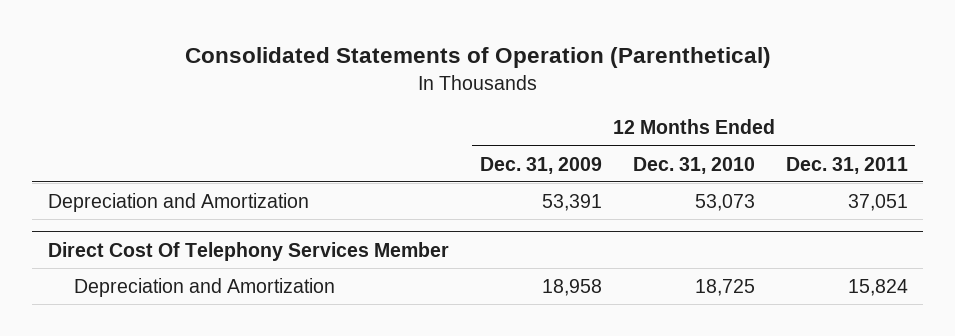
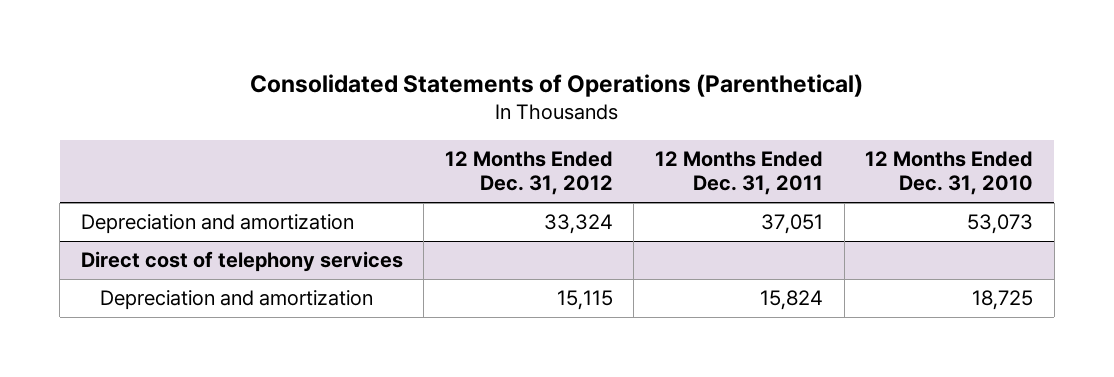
- Consolidated Statements of Operation (Parenthetical)
+ Consolidated Statements of Operations (Parenthetical)
- | 12 Months Ended Dec. 31, 2009 | 12 Months Ended Dec. 31, 2010 | 12 Months Ended Dec. 31, 2011
+ | 12 Months Ended Dec. 31, 2012 | 12 Months Ended Dec. 31, 2011 | 12 Months Ended Dec. 31, 2010
- Depreciation and Amortization | 53,391 | 53,073 | 37,051
- Direct Cost Of Telephony Services Member
- Depreciation and Amortization | 18,958 | 18,725 | 15,824
+ Depreciation and amortization | 33,324 | 37,051 | 53,073
+ Direct cost of telephony services
+ Depreciation and amortization | 15,115 | 15,824 | 18,725

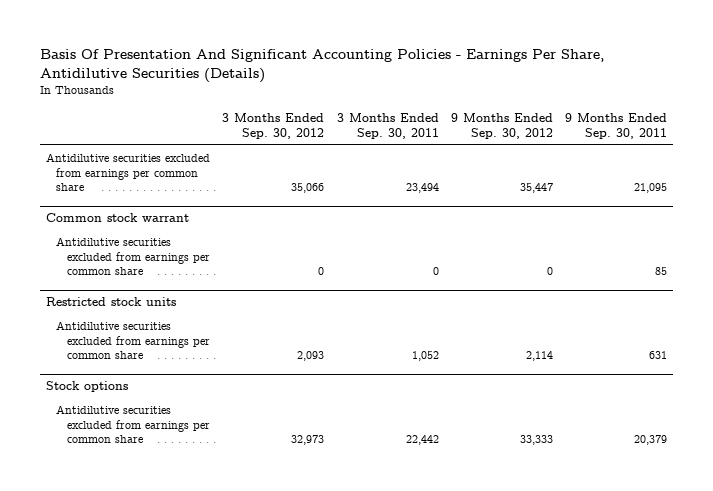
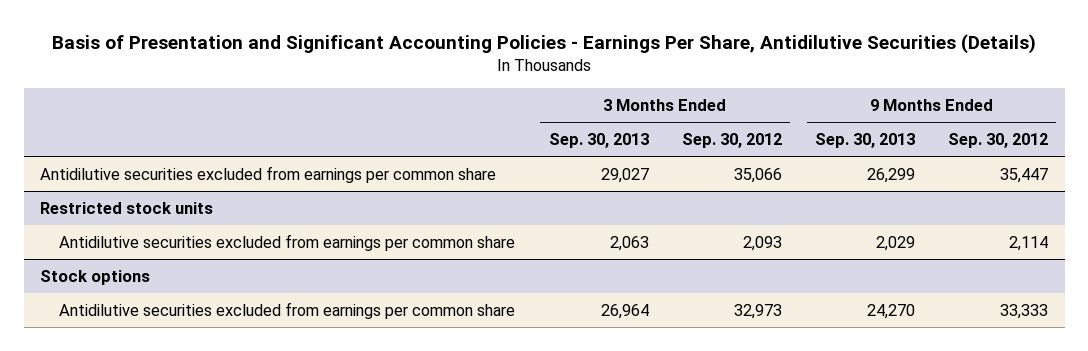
- Basis Of Presentation And Significant Accounting Policies - Earnings Per Share, Antidilutive Securities (Details)
+ Basis of Presentation and Significant Accounting Policies - Earnings Per Share, Antidilutive Securities (Details)
- | 3 Months Ended Sep. 30, 2012 | 3 Months Ended Sep. 30, 2011 | 9 Months Ended Sep. 30, 2012 | 9 Months Ended Sep. 30, 2011
+ | 3 Months Ended Sep. 30, 2013 | 3 Months Ended Sep. 30, 2012 | 9 Months Ended Sep. 30, 2013 | 9 Months Ended Sep. 30, 2012
- Common stock warrant
- Antidilutive securities excluded from earnings per common share | 0 | 0 | 0 | 85

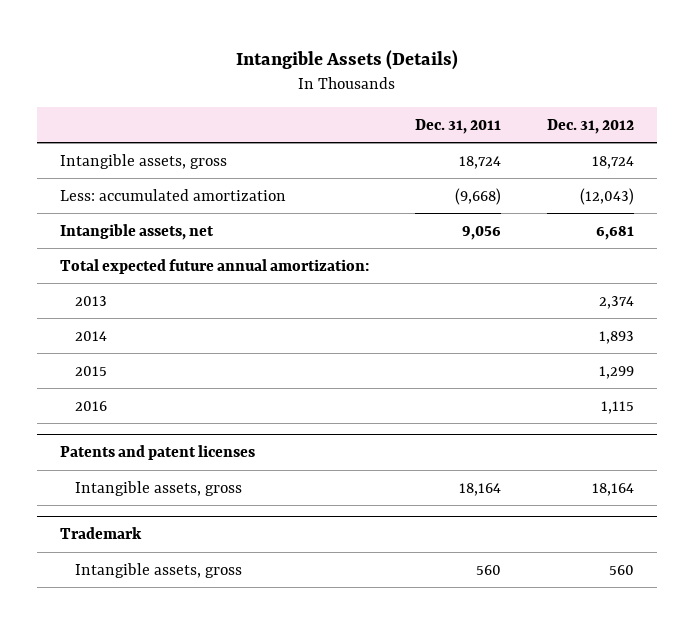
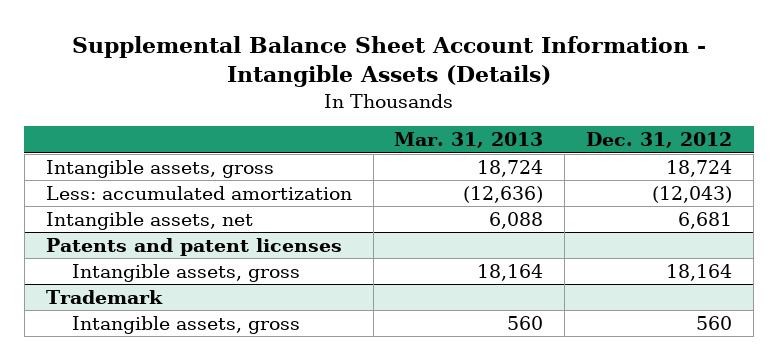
- Intangible Assets (Details)
+ Supplemental Balance Sheet Account Information - Intangible Assets (Details)
- | Dec. 31, 2011 | Dec. 31, 2012
+ | Mar. 31, 2013 | Dec. 31, 2012
- Total expected future annual amortization:
- 2013 | | 2,374
- 2014 | | 1,893
- 2015 | | 1,299
- 2016 | | 1,115

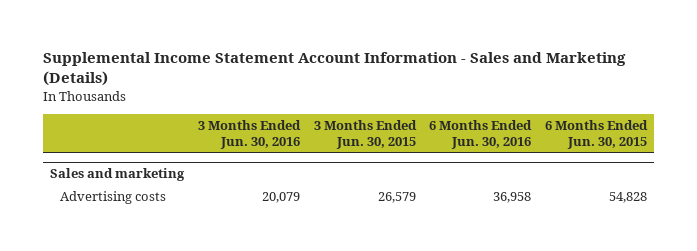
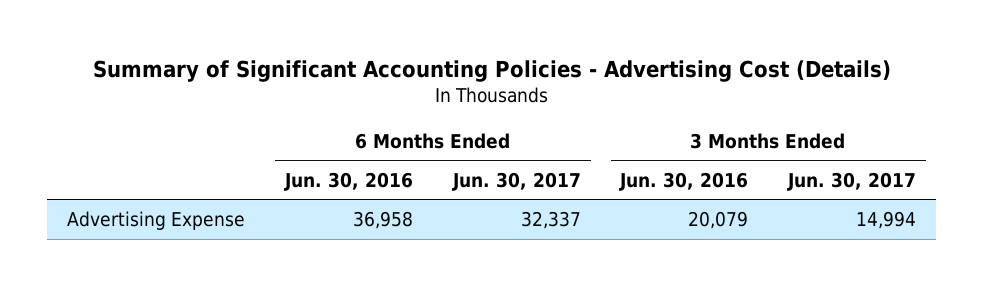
- Supplemental Income Statement Account Information - Sales and Marketing (Details)
+ Summary of Significant Accounting Policies - Advertising Cost (Details)
- | 3 Months Ended Jun. 30, 2016 | 3 Months Ended Jun. 30, 2015 | 6 Months Ended Jun. 30, 2016 | 6 Months Ended Jun. 30, 2015
+ | 6 Months Ended Jun. 30, 2016 | 6 Months Ended Jun. 30, 2017 | 3 Months Ended Jun. 30, 2016 | 3 Months Ended Jun. 30, 2017
- Sales and marketing
- Advertising costs | 20,079 | 26,579 | 36,958 | 54,828
+ Advertising Expense | 36,958 | 32,337 | 20,079 | 14,994

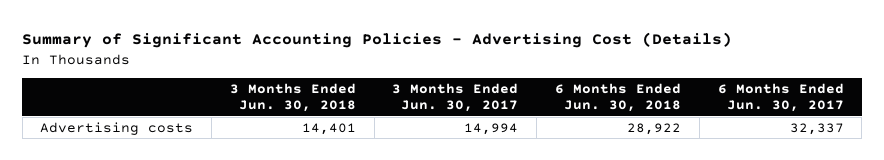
- | 6 Months Ended Jun. 30, 2016 | 6 Months Ended Jun. 30, 2017 | 3 Months Ended Jun. 30, 2016 | 3 Months Ended Jun. 30, 2017
+ | 3 Months Ended Jun. 30, 2018 | 3 Months Ended Jun. 30, 2017 | 6 Months Ended Jun. 30, 2018 | 6 Months Ended Jun. 30, 2017
- Advertising Expense | 36,958 | 32,337 | 20,079 | 14,994
+ Advertising costs | 14,401 | 14,994 | 28,922 | 32,337

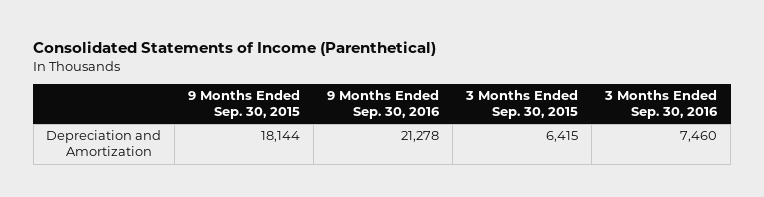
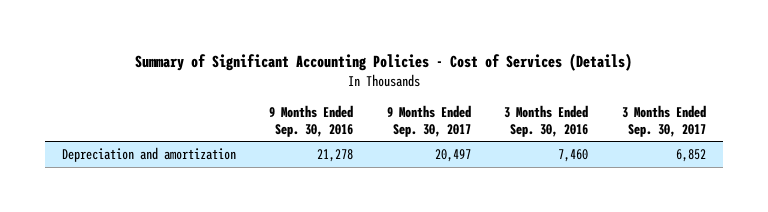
- Consolidated Statements of Income (Parenthetical)
+ Summary of Significant Accounting Policies - Cost of Services (Details)
- | 9 Months Ended Sep. 30, 2015 | 9 Months Ended Sep. 30, 2016 | 3 Months Ended Sep. 30, 2015 | 3 Months Ended Sep. 30, 2016
+ | 9 Months Ended Sep. 30, 2016 | 9 Months Ended Sep. 30, 2017 | 3 Months Ended Sep. 30, 2016 | 3 Months Ended Sep. 30, 2017
- Depreciation and Amortization | 18,144 | 21,278 | 6,415 | 7,460
+ Depreciation and amortization | 21,278 | 20,497 | 7,460 | 6,852

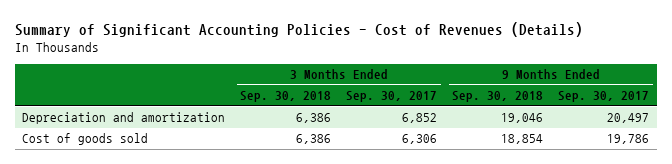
- Summary of Significant Accounting Policies - Cost of Services (Details)
+ Summary of Significant Accounting Policies - Cost of Revenues (Details)
- | 9 Months Ended Sep. 30, 2016 | 9 Months Ended Sep. 30, 2017 | 3 Months Ended Sep. 30, 2016 | 3 Months Ended Sep. 30, 2017
+ | 3 Months Ended Sep. 30, 2018 | 3 Months Ended Sep. 30, 2017 | 9 Months Ended Sep. 30, 2018 | 9 Months Ended Sep. 30, 2017
+ Cost of goods sold | 6,386 | 6,306 | 18,854 | 19,786

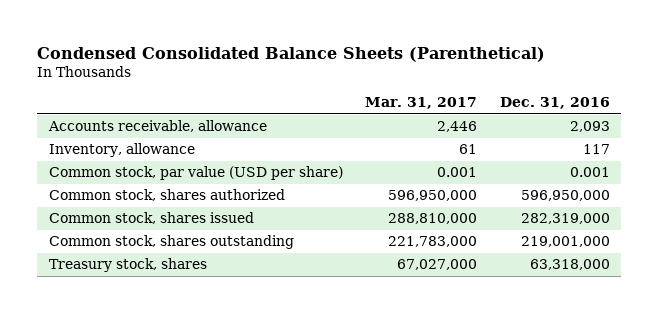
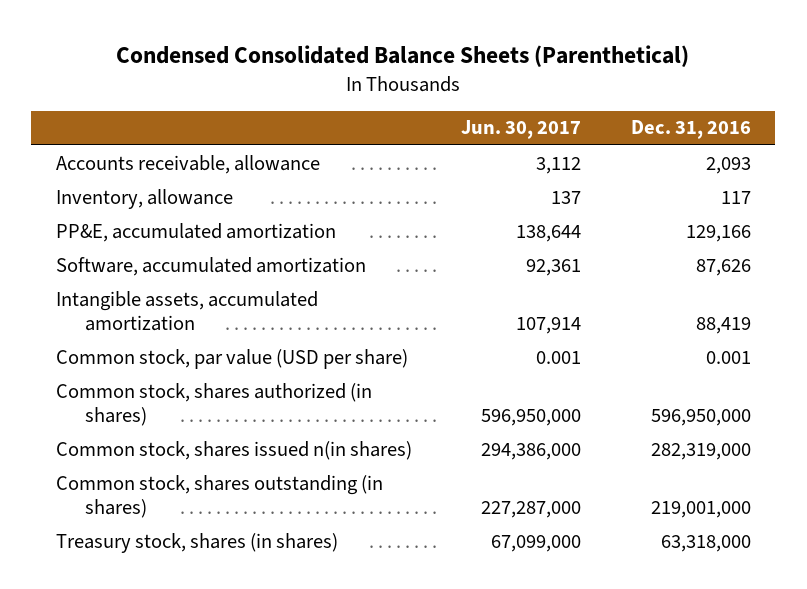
- | Mar. 31, 2017 | Dec. 31, 2016
+ | Jun. 30, 2017 | Dec. 31, 2016
+ PP&E, accumulated amortization | 138,644 | 129,166
+ Software, accumulated amortization | 92,361 | 87,626
+ Intangible assets, accumulated amortization | 107,914 | 88,419
- Common stock, shares authorized | 596,950,000 | 596,950,000
- Common stock, shares issued | 288,810,000 | 282,319,000
- Common stock, shares outstanding | 221,783,000 | 219,001,000
- Treasury stock, shares | 67,027,000 | 63,318,000
+ Common stock, shares authorized (in shares) | 596,950,000 | 596,950,000
+ Common stock, shares issued n(in shares) | 294,386,000 | 282,319,000
+ Common stock, shares outstanding (in shares) | 227,287,000 | 219,001,000
+ Treasury stock, shares (in shares) | 67,099,000 | 63,318,000

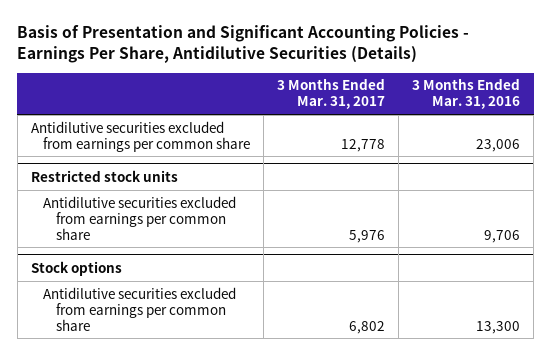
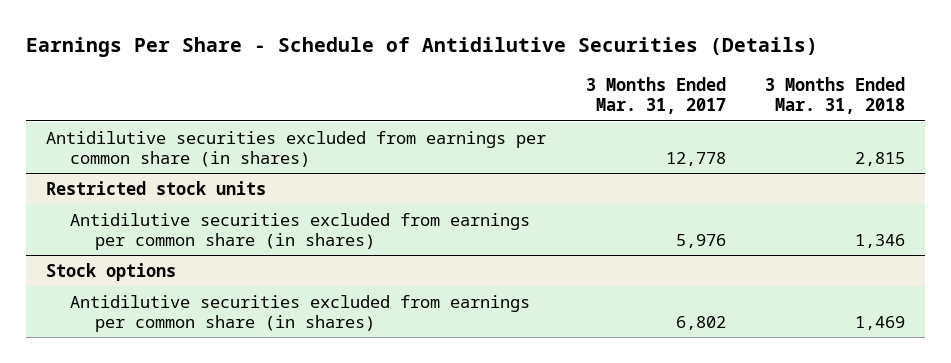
- Basis of Presentation and Significant Accounting Policies - Earnings Per Share, Antidilutive Securities (Details)
+ Earnings Per Share - Schedule of Antidilutive Securities (Details)
- | 3 Months Ended Mar. 31, 2017 | 3 Months Ended Mar. 31, 2016
+ | 3 Months Ended Mar. 31, 2017 | 3 Months Ended Mar. 31, 2018
- Antidilutive securities excluded from earnings per common share | 12,778 | 23,006
+ Antidilutive securities excluded from earnings per common share (in shares) | 12,778 | 2,815
@ Restricted stock units
- Antidilutive securities excluded from earnings per common share | 5,976 | 9,706
+ Antidilutive securities excluded from earnings per common share (in shares) | 5,976 | 1,346
@ Stock options
- Antidilutive securities excluded from earnings per common share | 6,802 | 13,300
+ Antidilutive securities excluded from earnings per common share (in shares) | 6,802 | 1,469

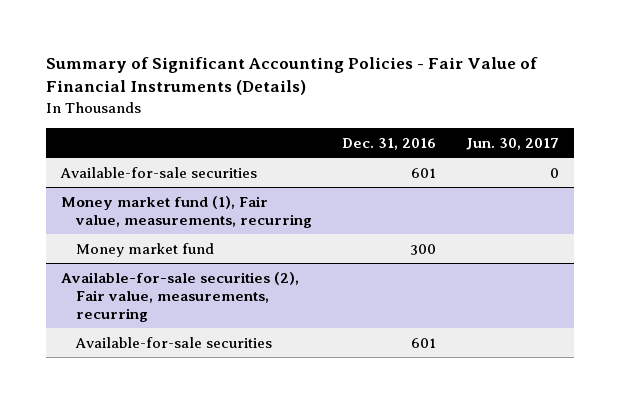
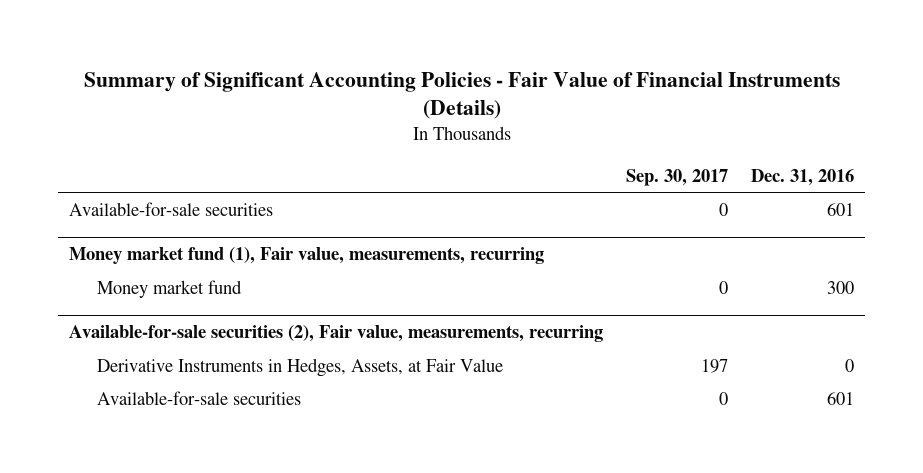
- | Dec. 31, 2016 | Jun. 30, 2017
+ | Sep. 30, 2017 | Dec. 31, 2016
@ Available-for-sale securities (2), Fair value, measurements, recurring
+ Derivative Instruments in Hedges, Assets, at Fair Value | 197 | 0

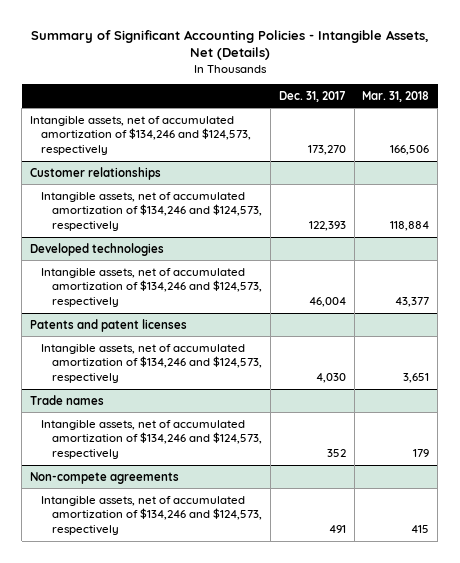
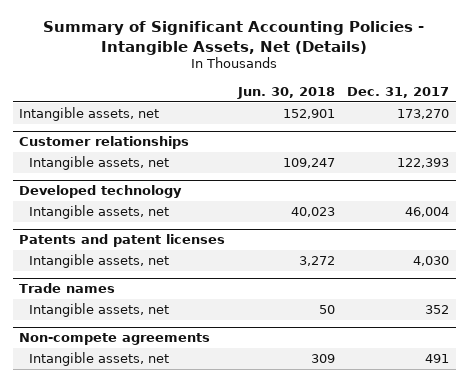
- | Dec. 31, 2017 | Mar. 31, 2018
+ | Jun. 30, 2018 | Dec. 31, 2017
- Intangible assets, net of accumulated amortization of $134,246 and $124,573, respectively | 173,270 | 166,506
+ Intangible assets, net | 152,901 | 173,270
@ Customer relationships
- Intangible assets, net of accumulated amortization of $134,246 and $124,573, respectively | 122,393 | 118,884
- Developed technologies
- Intangible assets, net of accumulated amortization of $134,246 and $124,573, respectively | 46,004 | 43,377
@ Customer relationships
+ Intangible assets, net | 109,247 | 122,393
+ Developed technology
+ Intangible assets, net | 40,023 | 46,004
@ Patents and patent licenses
- Intangible assets, net of accumulated amortization of $134,246 and $124,573, respectively | 4,030 | 3,651
+ Intangible assets, net | 3,272 | 4,030
@ Trade names
- Intangible assets, net of accumulated amortization of $134,246 and $124,573, respectively | 352 | 179
+ Intangible assets, net | 50 | 352
@ Non-compete agreements
- Intangible assets, net of accumulated amortization of $134,246 and $124,573, respectively | 491 | 415
+ Intangible assets, net | 309 | 491

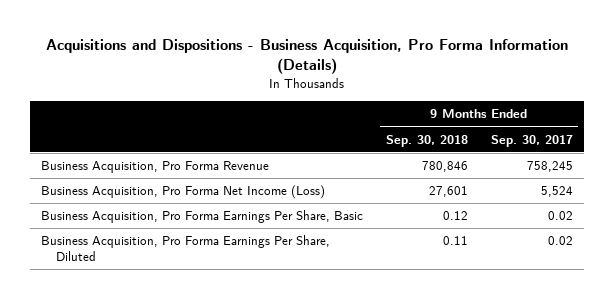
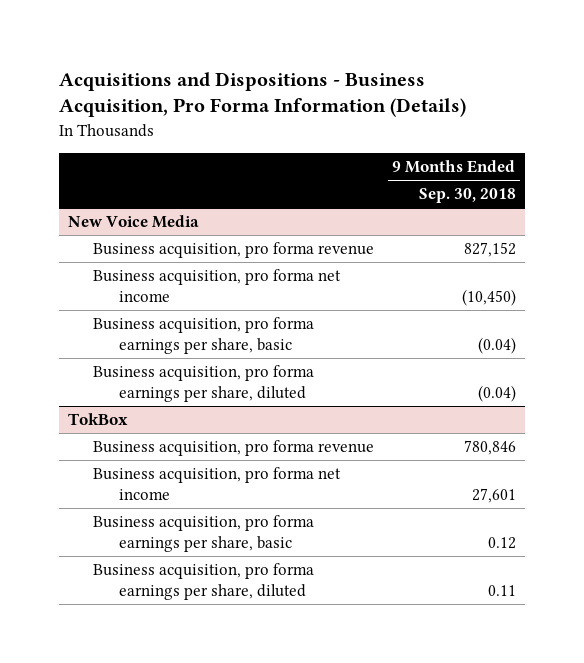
- | 9 Months Ended Sep. 30, 2018 | 9 Months Ended Sep. 30, 2017
+ | 9 Months Ended Sep. 30, 2018
- Business Acquisition, Pro Forma Revenue | 780,846 | 758,245
- Business Acquisition, Pro Forma Net Income (Loss) | 27,601 | 5,524
- Business Acquisition, Pro Forma Earnings Per Share, Basic | 0.12 | 0.02
- Business Acquisition, Pro Forma Earnings Per Share, Diluted | 0.11 | 0.02
+ New Voice Media
+ Business acquisition, pro forma revenue | 827,152
+ Business acquisition, pro forma net income | (10,450)
+ Business acquisition, pro forma earnings per share, basic | (0.04)
+ Business acquisition, pro forma earnings per share, diluted | (0.04)
+ TokBox
+ Business acquisition, pro forma revenue | 780,846
+ Business acquisition, pro forma net income | 27,601
+ Business acquisition, pro forma earnings per share, basic | 0.12
+ Business acquisition, pro forma earnings per share, diluted | 0.11

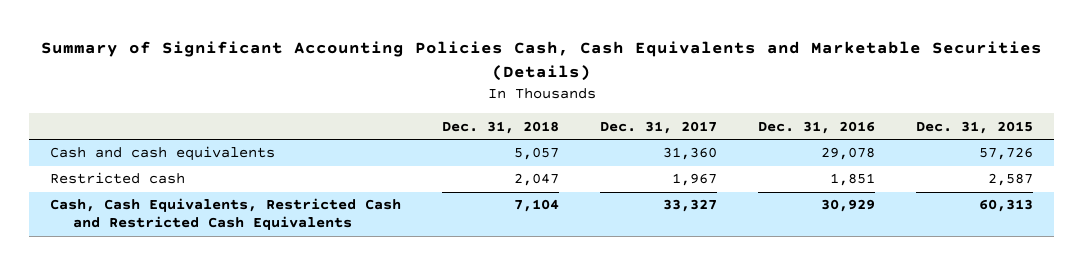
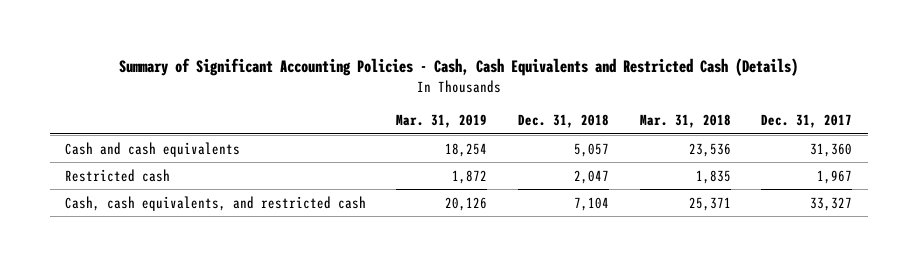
- Summary of Significant Accounting Policies Cash, Cash Equivalents and Marketable Securities (Details)
+ Summary of Significant Accounting Policies - Cash, Cash Equivalents and Restricted Cash (Details)
- | Dec. 31, 2018 | Dec. 31, 2017 | Dec. 31, 2016 | Dec. 31, 2015
+ | Mar. 31, 2019 | Dec. 31, 2018 | Mar. 31, 2018 | Dec. 31, 2017
- Cash, Cash Equivalents, Restricted Cash and Restricted Cash Equivalents | 7,104 | 33,327 | 30,929 | 60,313
+ Cash, cash equivalents, and restricted cash | 20,126 | 7,104 | 25,371 | 33,327

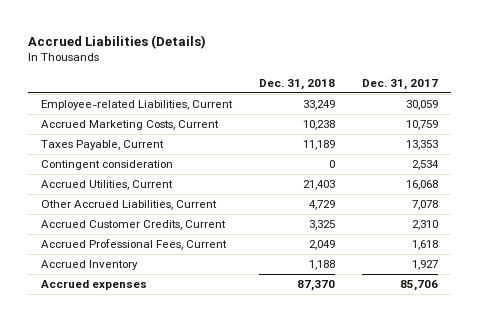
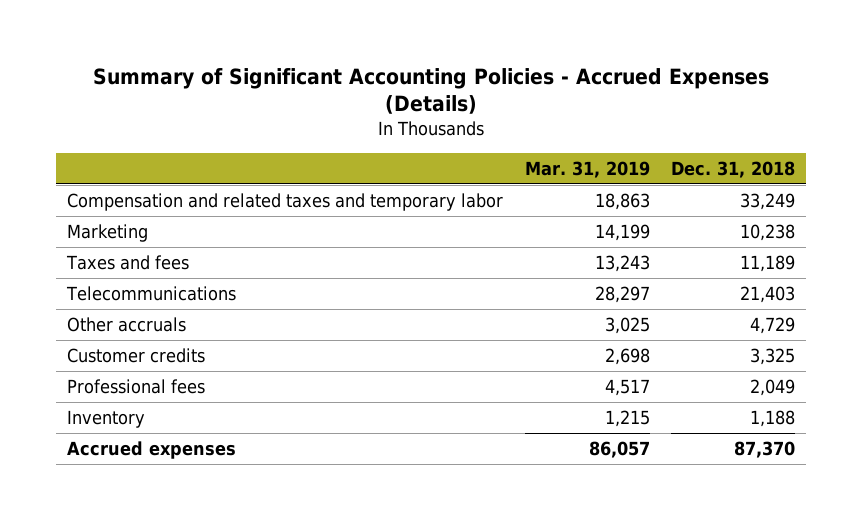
- Accrued Liabilities (Details)
+ Summary of Significant Accounting Policies - Accrued Expenses (Details)
- | Dec. 31, 2018 | Dec. 31, 2017
+ | Mar. 31, 2019 | Dec. 31, 2018
- Employee-related Liabilities, Current | 33,249 | 30,059
- Accrued Marketing Costs, Current | 10,238 | 10,759
- Taxes Payable, Current | 11,189 | 13,353
- Contingent consideration | 0 | 2,534
- Accrued Utilities, Current | 21,403 | 16,068
- Other Accrued Liabilities, Current | 4,729 | 7,078
- Accrued Customer Credits, Current | 3,325 | 2,310
- Accrued Professional Fees, Current | 2,049 | 1,618
- Accrued Inventory | 1,188 | 1,927
+ Compensation and related taxes and temporary labor | 18,863 | 33,249
+ Marketing | 14,199 | 10,238
+ Taxes and fees | 13,243 | 11,189
+ Telecommunications | 28,297 | 21,403
+ Other accruals | 3,025 | 4,729
+ Customer credits | 2,698 | 3,325
+ Professional fees | 4,517 | 2,049
+ Inventory | 1,215 | 1,188

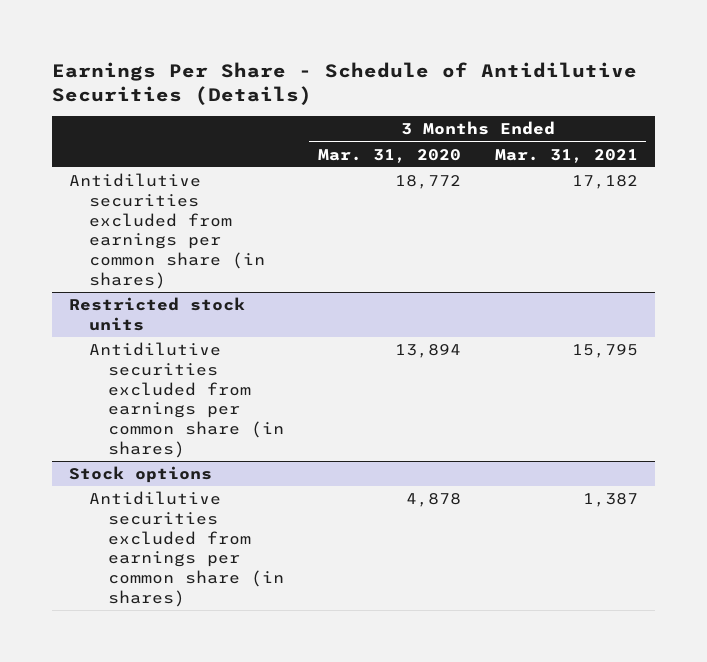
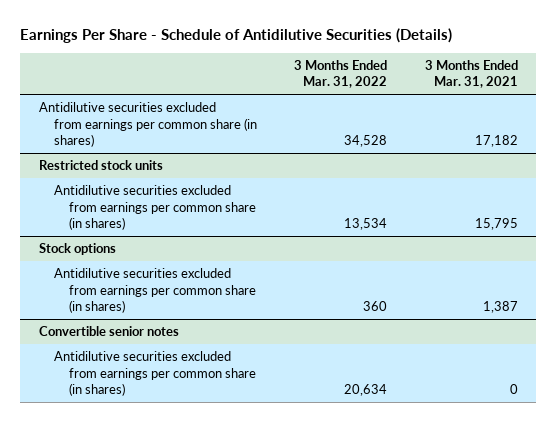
- | 3 Months Ended Mar. 31, 2020 | 3 Months Ended Mar. 31, 2021
+ | 3 Months Ended Mar. 31, 2022 | 3 Months Ended Mar. 31, 2021
+ Convertible senior notes
+ Antidilutive securities excluded from earnings per common share (in shares) | 20,634 | 0

